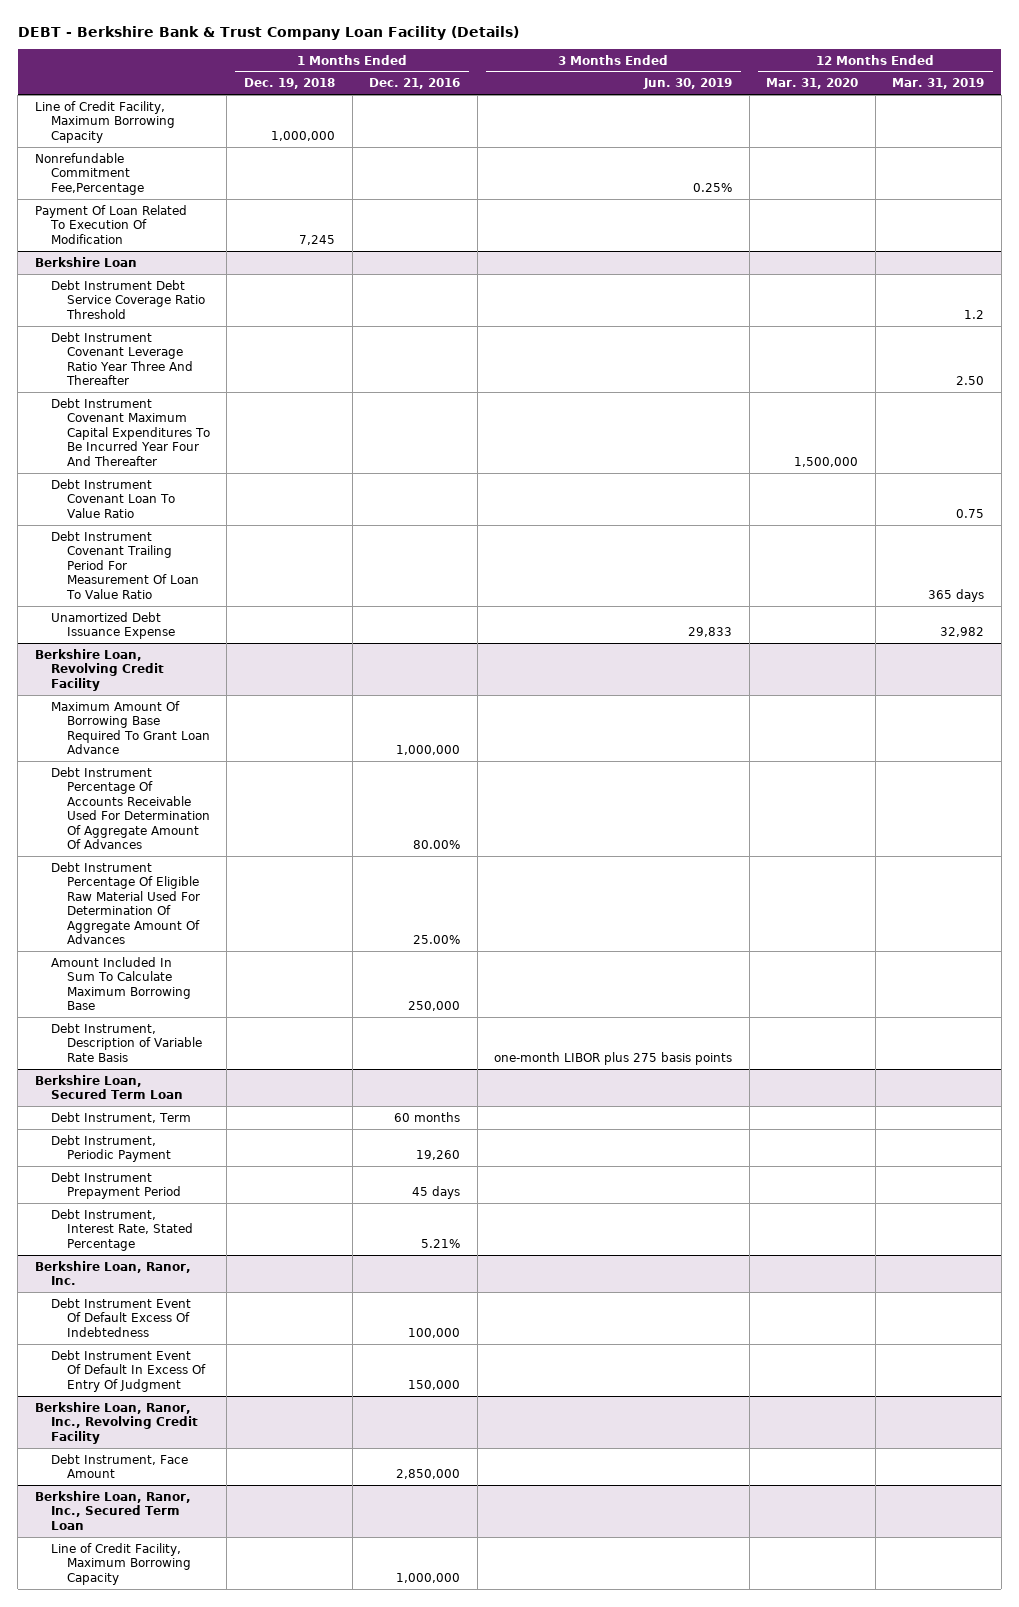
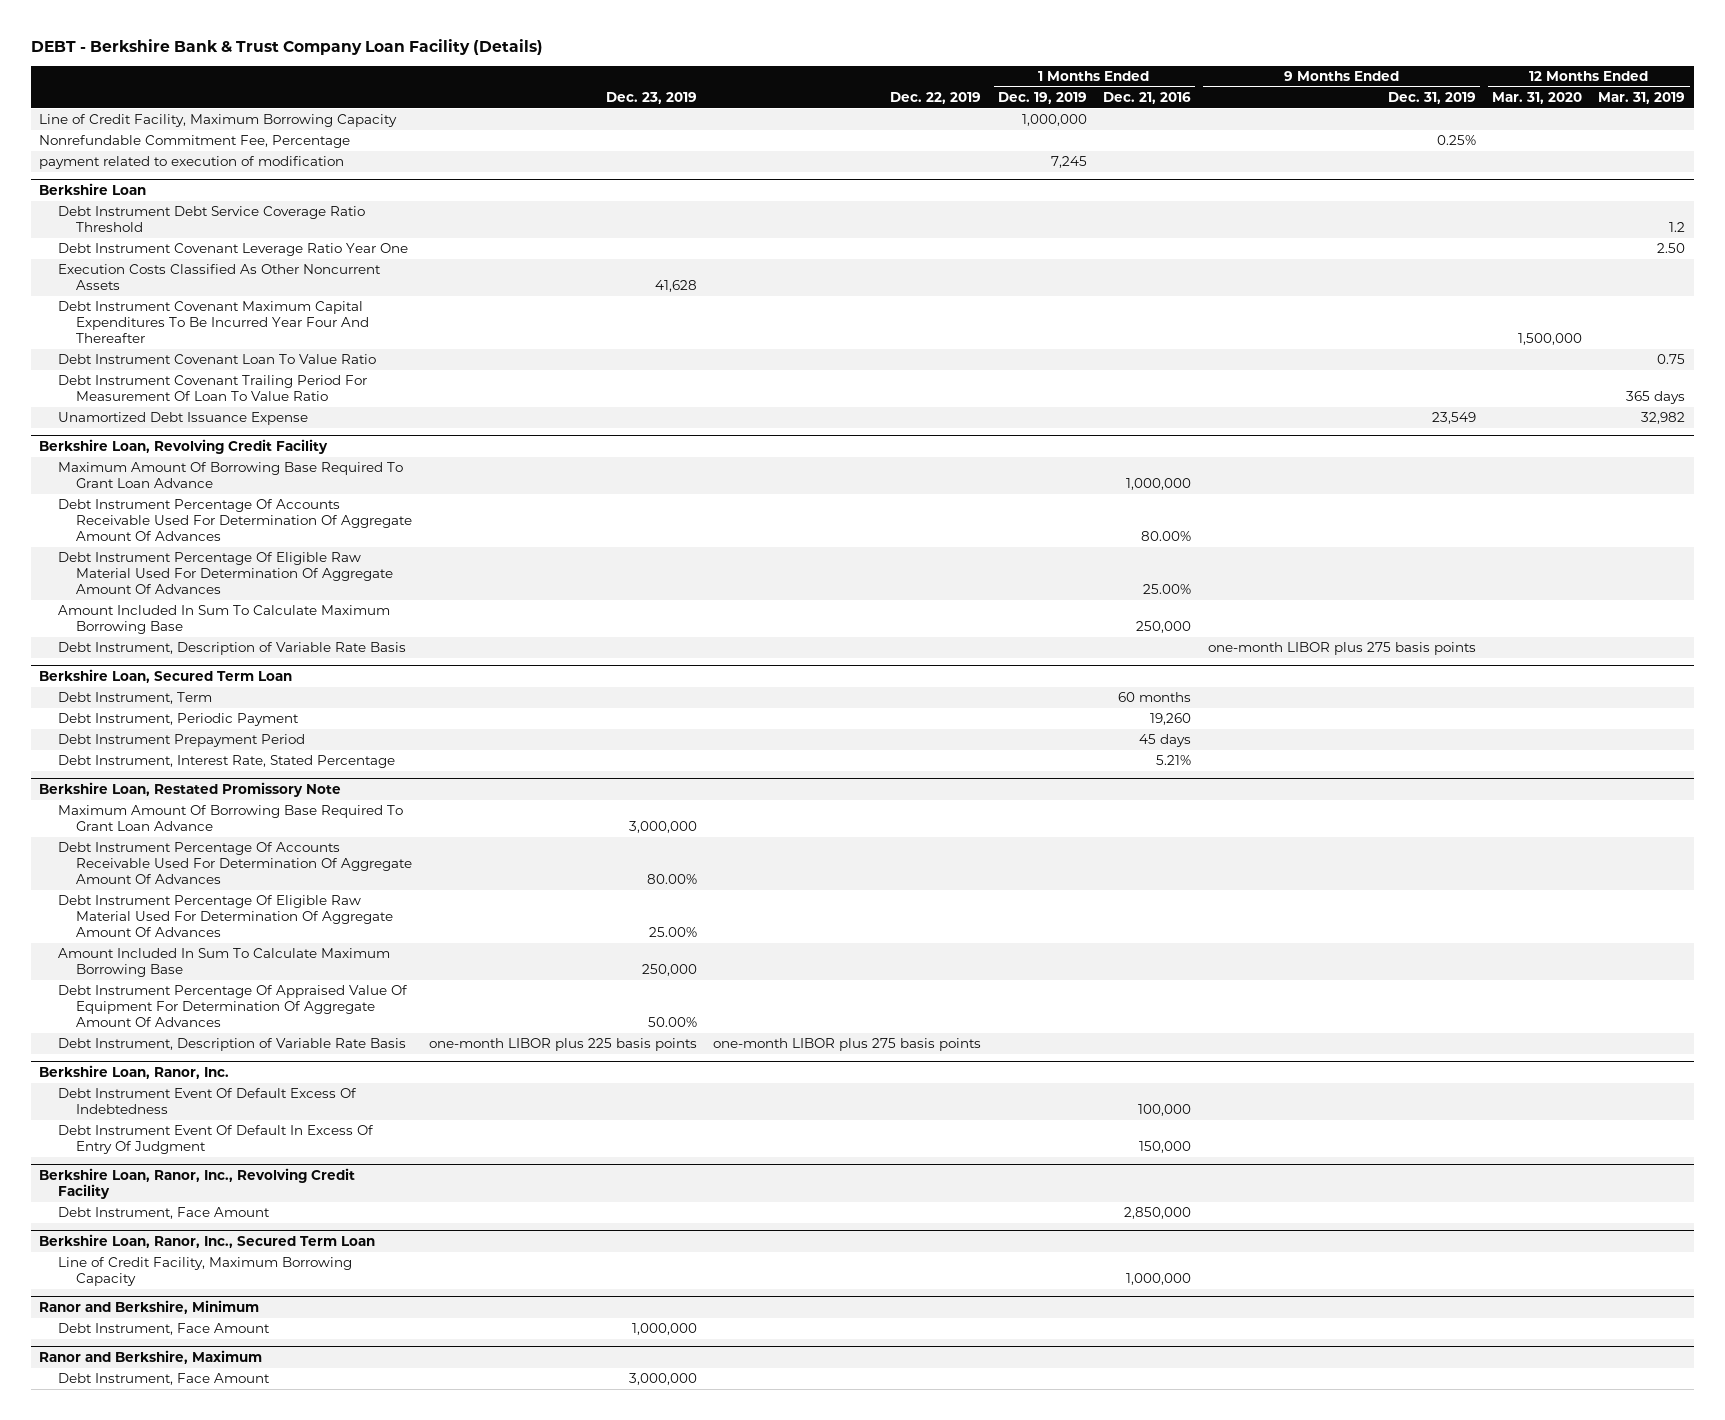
- | 1 Months Ended Dec. 19, 2018 | 1 Months Ended Dec. 21, 2016 | 3 Months Ended Jun. 30, 2019 | 12 Months Ended Mar. 31, 2020 | 12 Months Ended Mar. 31, 2019
+ | Dec. 23, 2019 | Dec. 22, 2019 | 1 Months Ended Dec. 19, 2019 | 1 Months Ended Dec. 21, 2016 | 9 Months Ended Dec. 31, 2019 | 12 Months Ended Mar. 31, 2020 | 12 Months Ended Mar. 31, 2019
- Nonrefundable Commitment Fee,Percentage | | | 0.25% | |
- Payment Of Loan Related To Execution Of Modification | 7,245 | | | |
+ Nonrefundable Commitment Fee, Percentage | | | | | 0.25% | |
+ payment related to execution of modification | | | 7,245 | | | |
@ Berkshire Loan
- Debt Instrument Covenant Leverage Ratio Year Three And Thereafter | | | | | 2.50
+ Debt Instrument Covenant Leverage Ratio Year One | | | | | | | 2.50
+ Execution Costs Classified As Other Noncurrent Assets | 41,628 | | | | | |
+ Berkshire Loan, Restated Promissory Note
+ Maximum Amount Of Borrowing Base Required To Grant Loan Advance | 3,000,000 | | | | | |
+ Debt Instrument Percentage Of Accounts Receivable Used For Determination Of Aggregate Amount Of Advances | 80.00% | | | | | |
+ Debt Instrument Percentage Of Eligible Raw Material Used For Determination Of Aggregate Amount Of Advances | 25.00% | | | | | |
+ Amount Included In Sum To Calculate Maximum Borrowing Base | 250,000 | | | | | |
+ Debt Instrument Percentage Of Appraised Value Of Equipment For Determination Of Aggregate Amount Of Advances | 50.00% | | | | | |
+ Debt Instrument, Description of Variable Rate Basis | one-month LIBOR plus 225 basis points | one-month LIBOR plus 275 basis points | | | | |
+ Ranor and Berkshire, Minimum
+ Debt Instrument, Face Amount | 1,000,000 | | | | | |
+ Ranor and Berkshire, Maximum
+ Debt Instrument, Face Amount | 3,000,000 | | | | | |

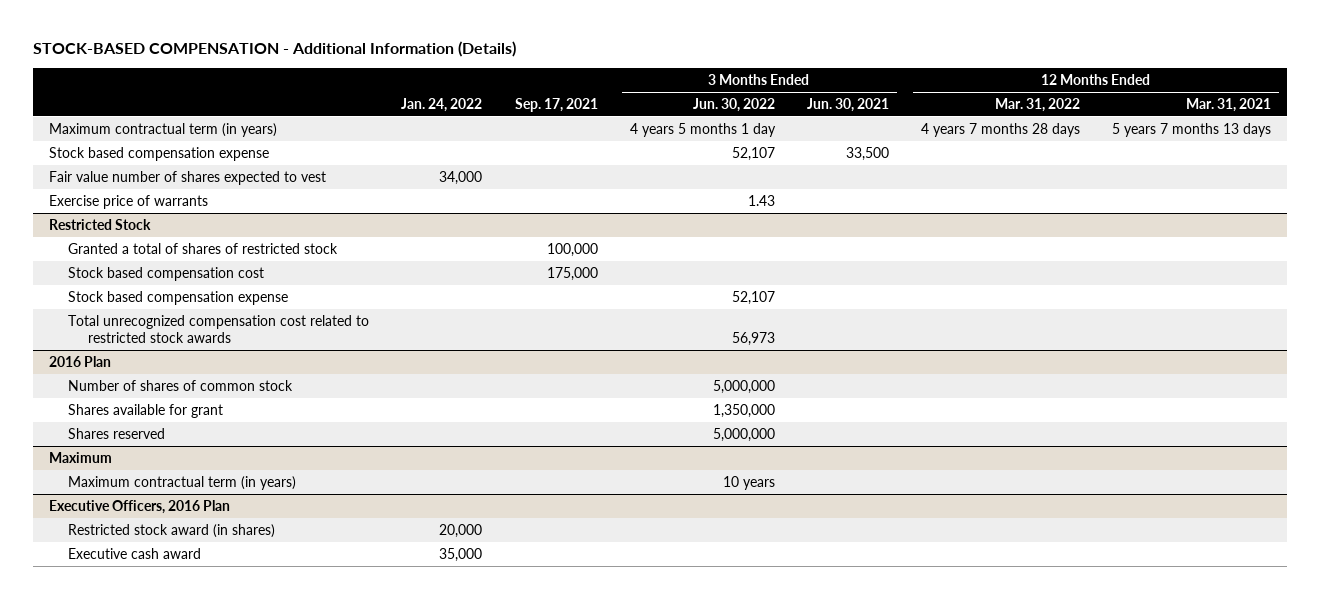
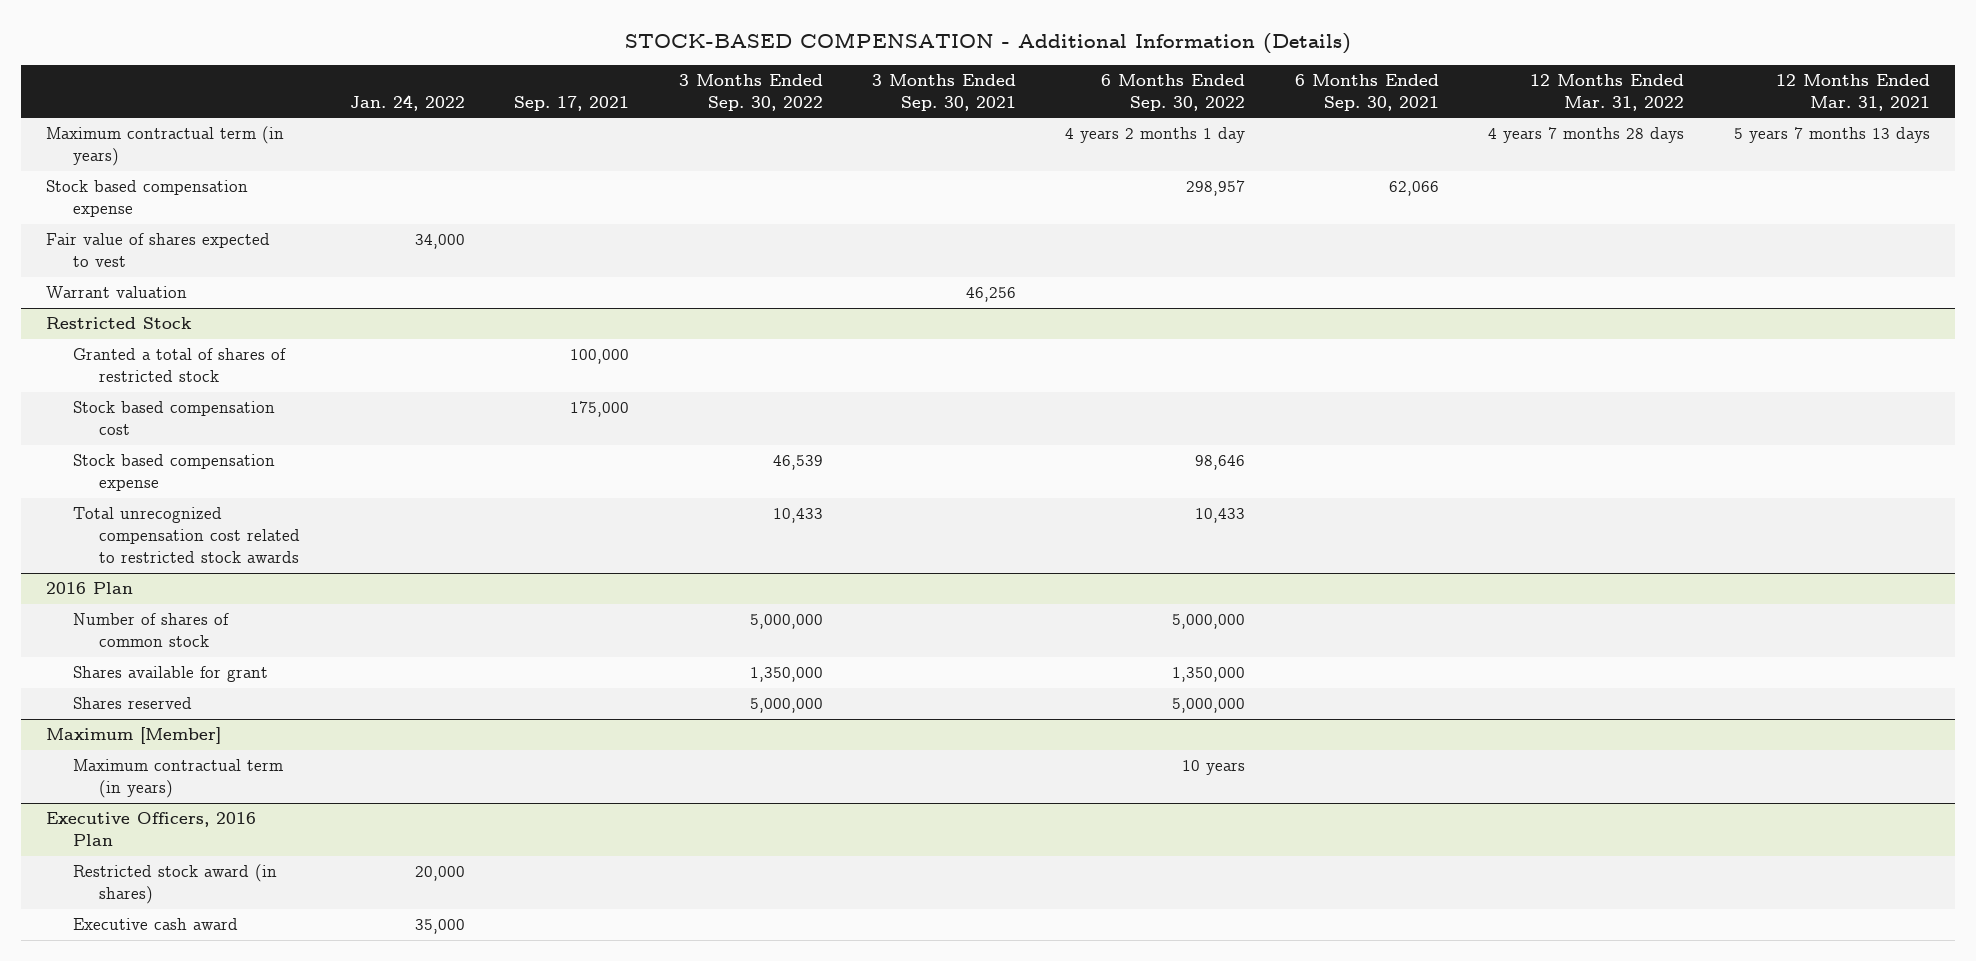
- | Jan. 24, 2022 | Sep. 17, 2021 | 3 Months Ended Jun. 30, 2022 | 3 Months Ended Jun. 30, 2021 | 12 Months Ended Mar. 31, 2022 | 12 Months Ended Mar. 31, 2021
+ | Jan. 24, 2022 | Sep. 17, 2021 | 3 Months Ended Sep. 30, 2022 | 3 Months Ended Sep. 30, 2021 | 6 Months Ended Sep. 30, 2022 | 6 Months Ended Sep. 30, 2021 | 12 Months Ended Mar. 31, 2022 | 12 Months Ended Mar. 31, 2021
- Fair value number of shares expected to vest | 34,000 | | | | |
- Exercise price of warrants | | | 1.43 | | |
+ Fair value of shares expected to vest | 34,000 | | | | | | |
+ Warrant valuation | | | | 46,256 | | | |
- Maximum
+ Maximum [Member]

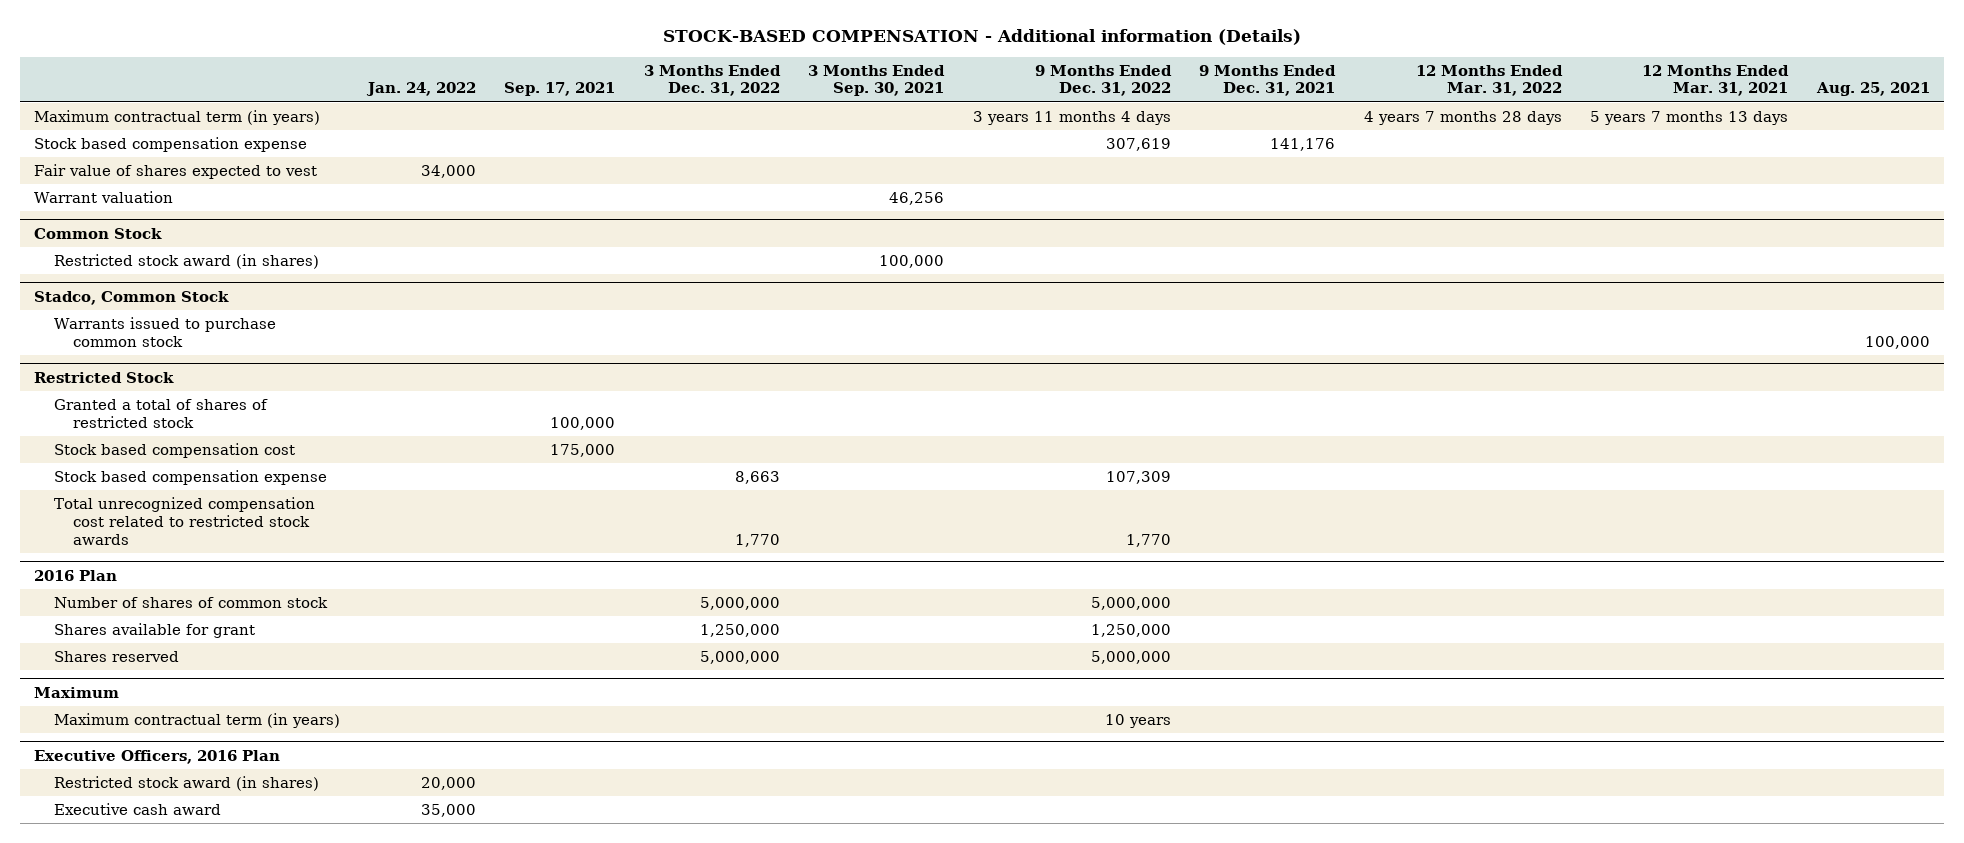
- STOCK-BASED COMPENSATION - Additional Information (Details)
+ STOCK-BASED COMPENSATION - Additional information (Details)
- | Jan. 24, 2022 | Sep. 17, 2021 | 3 Months Ended Sep. 30, 2022 | 3 Months Ended Sep. 30, 2021 | 6 Months Ended Sep. 30, 2022 | 6 Months Ended Sep. 30, 2021 | 12 Months Ended Mar. 31, 2022 | 12 Months Ended Mar. 31, 2021
+ | Jan. 24, 2022 | Sep. 17, 2021 | 3 Months Ended Dec. 31, 2022 | 3 Months Ended Sep. 30, 2021 | 9 Months Ended Dec. 31, 2022 | 9 Months Ended Dec. 31, 2021 | 12 Months Ended Mar. 31, 2022 | 12 Months Ended Mar. 31, 2021 | Aug. 25, 2021
+ Common Stock
+ Restricted stock award (in shares) | | | | 100,000 | | | | |
+ Stadco, Common Stock
+ Warrants issued to purchase common stock | | | | | | | | | 100,000
- Maximum [Member]
+ Maximum

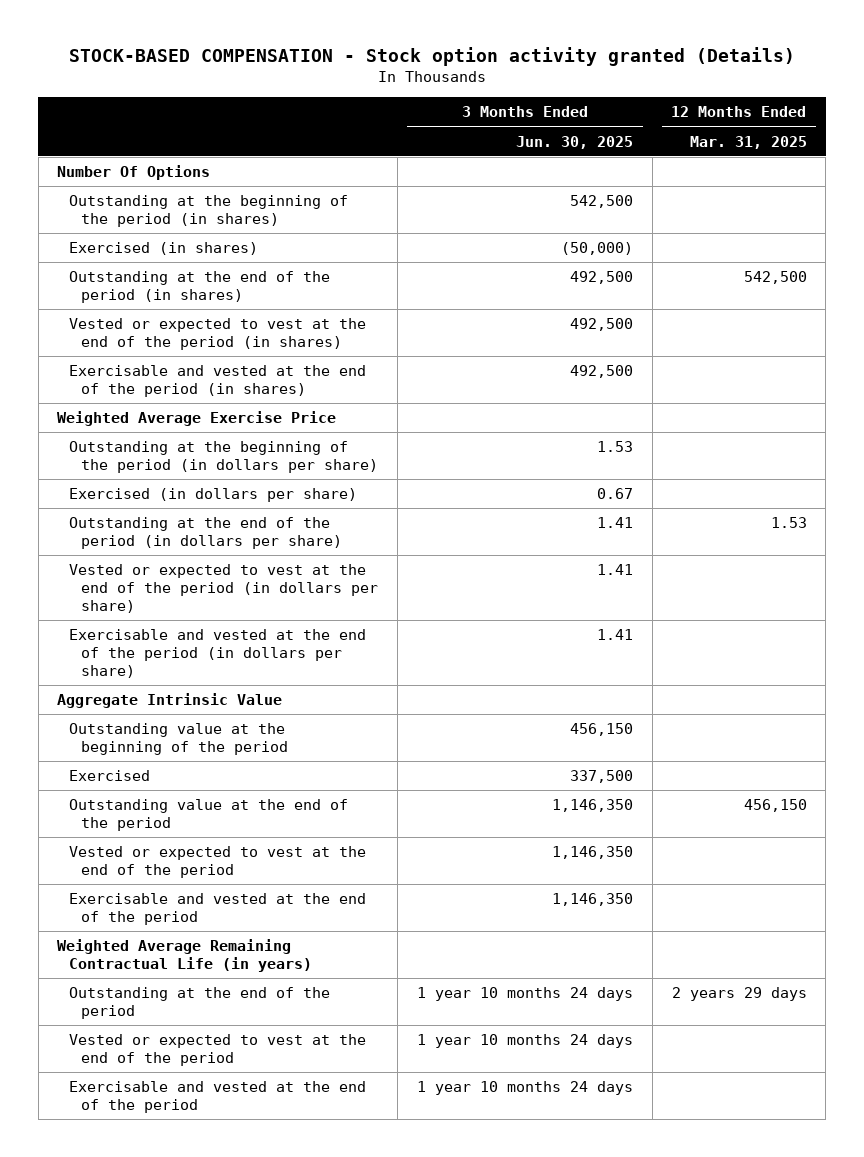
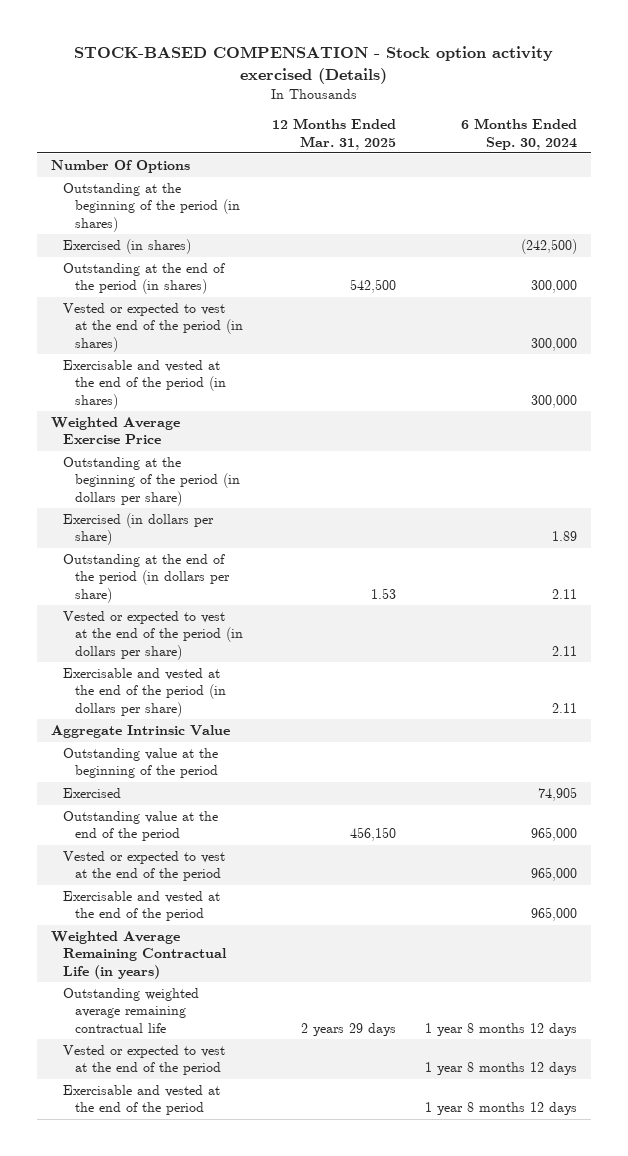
- STOCK-BASED COMPENSATION - Stock option activity granted (Details)
+ STOCK-BASED COMPENSATION - Stock option activity exercised (Details)
- | 3 Months Ended Jun. 30, 2025 | 12 Months Ended Mar. 31, 2025
+ | 12 Months Ended Mar. 31, 2025 | 6 Months Ended Sep. 30, 2024
- Outstanding at the end of the period | 1 year 10 months 24 days | 2 years 29 days
+ Outstanding weighted average remaining contractual life | 2 years 29 days | 1 year 8 months 12 days

